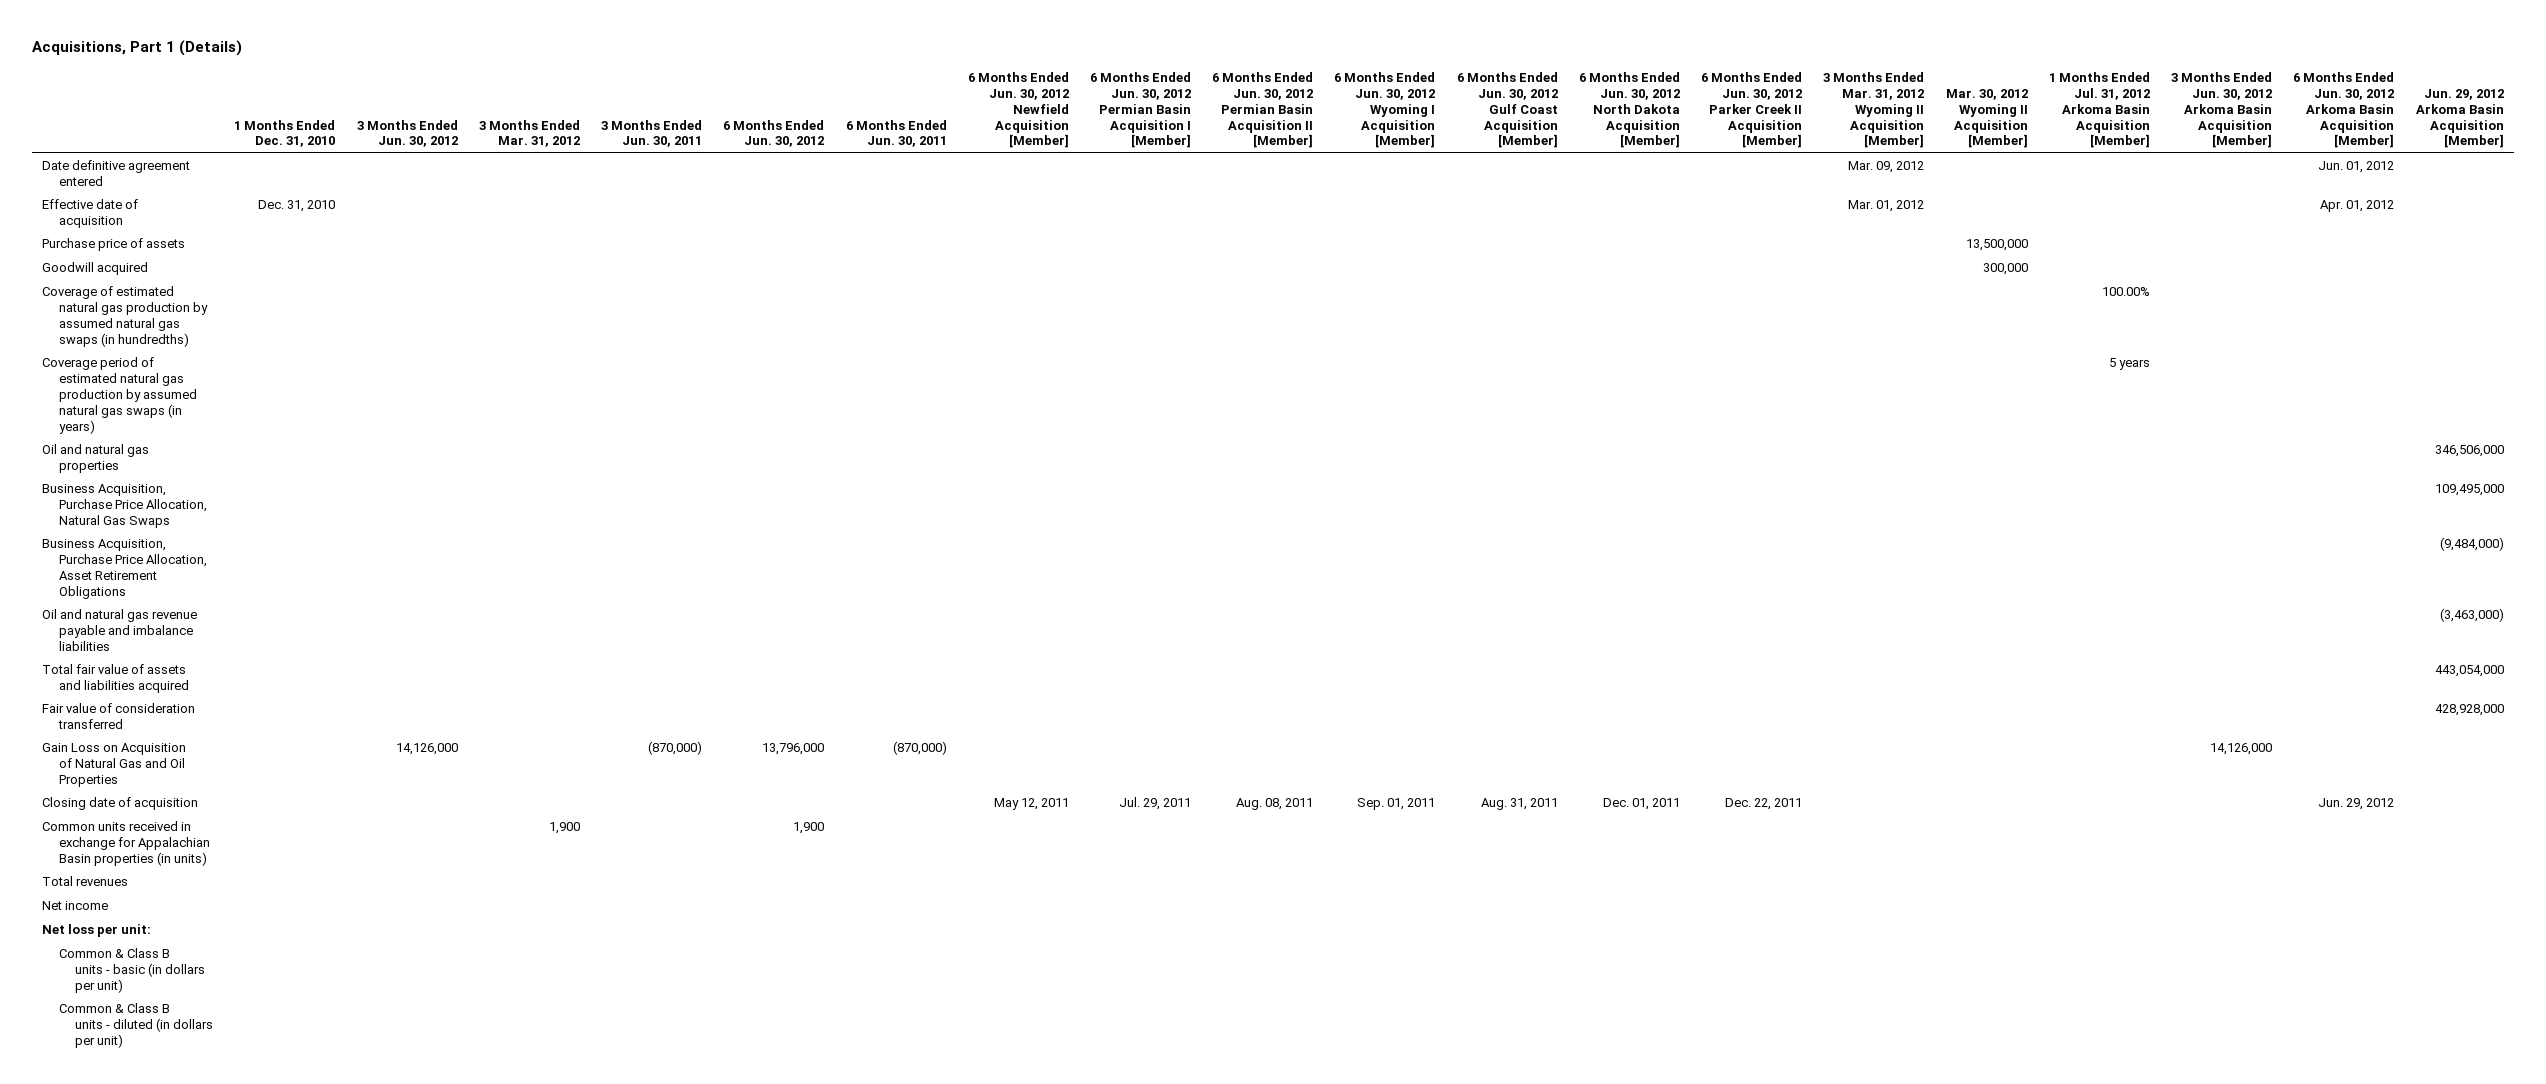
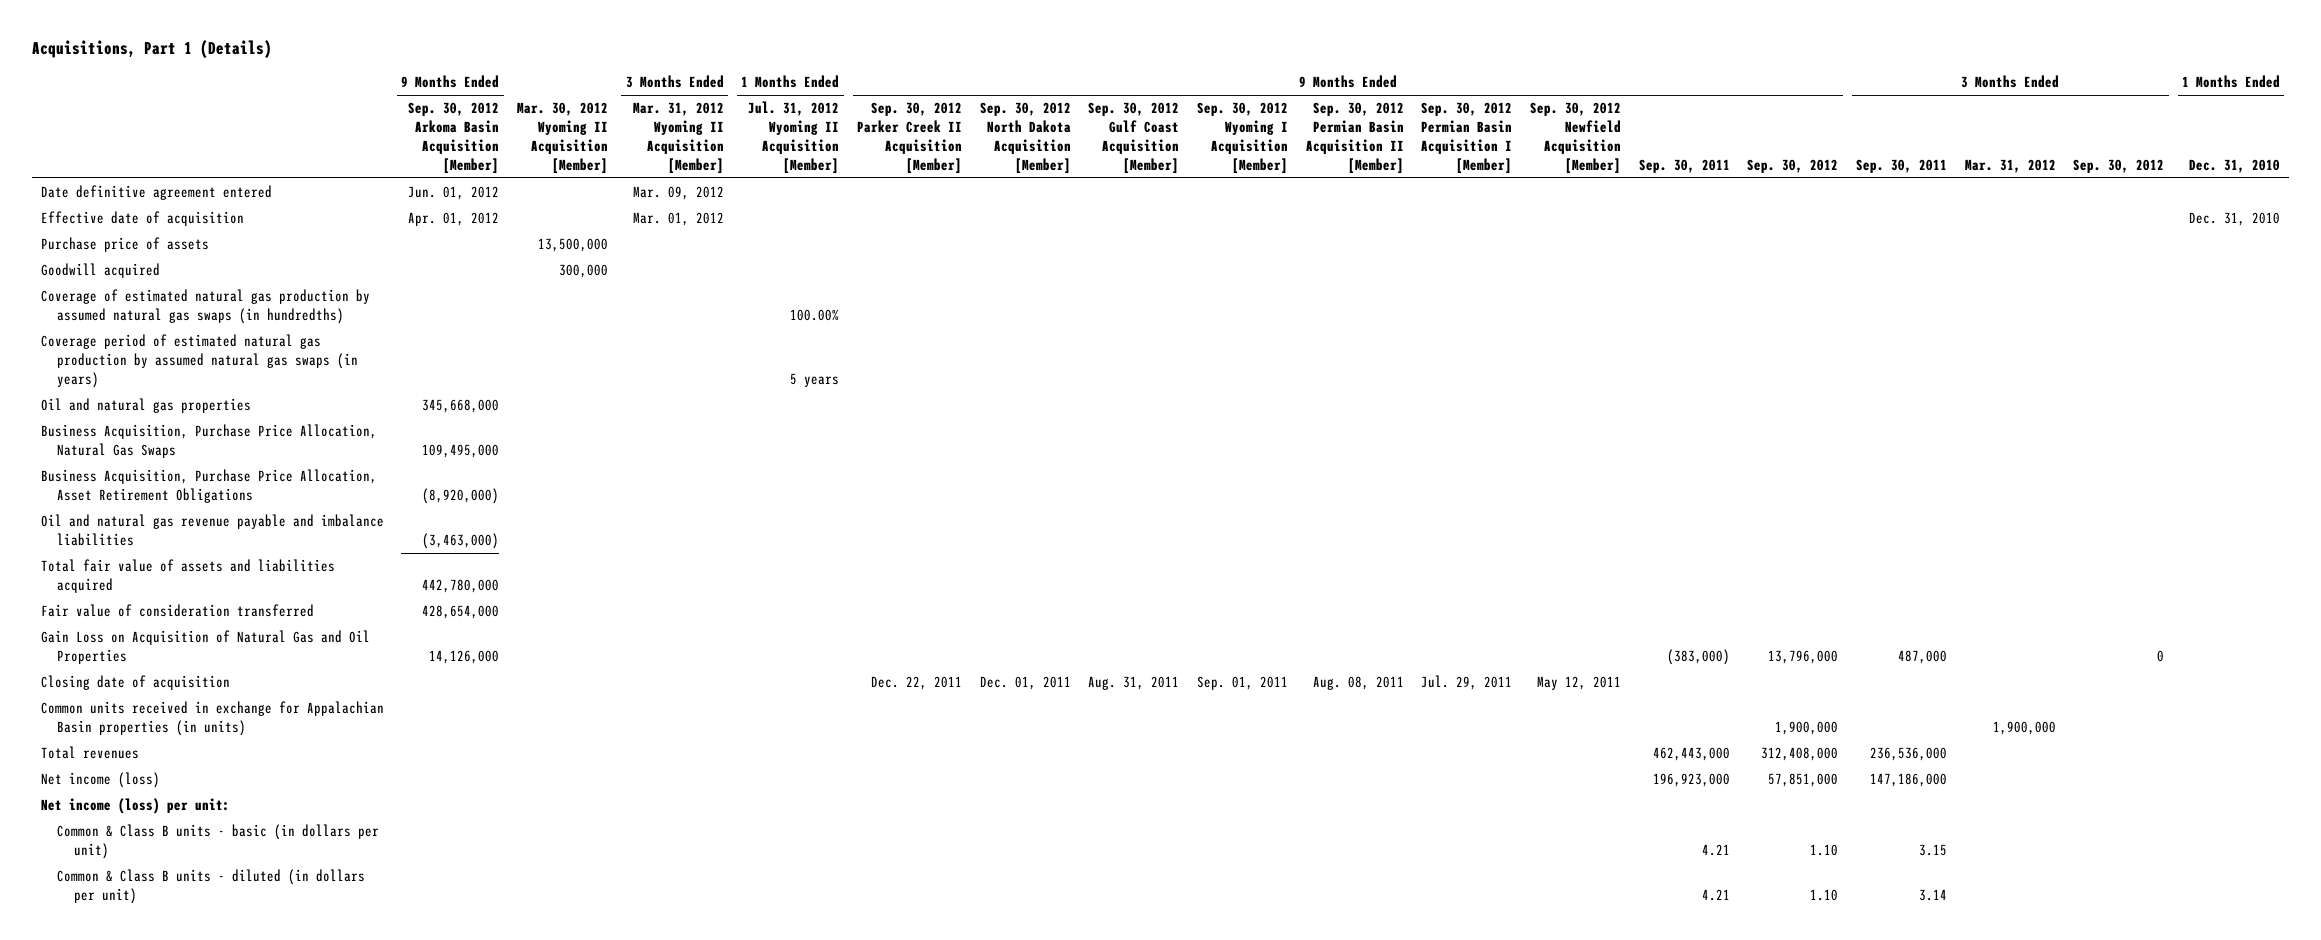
- | 1 Months Ended Dec. 31, 2010 | 3 Months Ended Jun. 30, 2012 | 3 Months Ended Mar. 31, 2012 | 3 Months Ended Jun. 30, 2011 | 6 Months Ended Jun. 30, 2012 | 6 Months Ended Jun. 30, 2011 | 6 Months Ended Jun. 30, 2012 Newfield Acquisition [Member] | 6 Months Ended Jun. 30, 2012 Permian Basin Acquisition I [Member] | 6 Months Ended Jun. 30, 2012 Permian Basin Acquisition II [Member] | 6 Months Ended Jun. 30, 2012 Wyoming I Acquisition [Member] | 6 Months Ended Jun. 30, 2012 Gulf Coast Acquisition [Member] | 6 Months Ended Jun. 30, 2012 North Dakota Acquisition [Member] | 6 Months Ended Jun. 30, 2012 Parker Creek II Acquisition [Member] | 3 Months Ended Mar. 31, 2012 Wyoming II Acquisition [Member] | Mar. 30, 2012 Wyoming II Acquisition [Member] | 1 Months Ended Jul. 31, 2012 Arkoma Basin Acquisition [Member] | 3 Months Ended Jun. 30, 2012 Arkoma Basin Acquisition [Member] | 6 Months Ended Jun. 30, 2012 Arkoma Basin Acquisition [Member] | Jun. 29, 2012 Arkoma Basin Acquisition [Member]
+ | 9 Months Ended Sep. 30, 2012 Arkoma Basin Acquisition [Member] | Mar. 30, 2012 Wyoming II Acquisition [Member] | 3 Months Ended Mar. 31, 2012 Wyoming II Acquisition [Member] | 1 Months Ended Jul. 31, 2012 Wyoming II Acquisition [Member] | 9 Months Ended Sep. 30, 2012 Parker Creek II Acquisition [Member] | 9 Months Ended Sep. 30, 2012 North Dakota Acquisition [Member] | 9 Months Ended Sep. 30, 2012 Gulf Coast Acquisition [Member] | 9 Months Ended Sep. 30, 2012 Wyoming I Acquisition [Member] | 9 Months Ended Sep. 30, 2012 Permian Basin Acquisition II [Member] | 9 Months Ended Sep. 30, 2012 Permian Basin Acquisition I [Member] | 9 Months Ended Sep. 30, 2012 Newfield Acquisition [Member] | 9 Months Ended Sep. 30, 2011 | 9 Months Ended Sep. 30, 2012 | 3 Months Ended Sep. 30, 2011 | 3 Months Ended Mar. 31, 2012 | 3 Months Ended Sep. 30, 2012 | 1 Months Ended Dec. 31, 2010
- Common units received in exchange for Appalachian Basin properties (in units) | | | 1,900 | | 1,900 | | | | | | | | | | | | | |
+ Common units received in exchange for Appalachian Basin properties (in units) | | | | | | | | | | | | | 1,900,000 | | 1,900,000 | |
- Net income
- Net loss per unit:
+ Net income (loss) | | | | | | | | | | | | 196,923,000 | 57,851,000 | 147,186,000 | | |
+ Net income (loss) per unit:

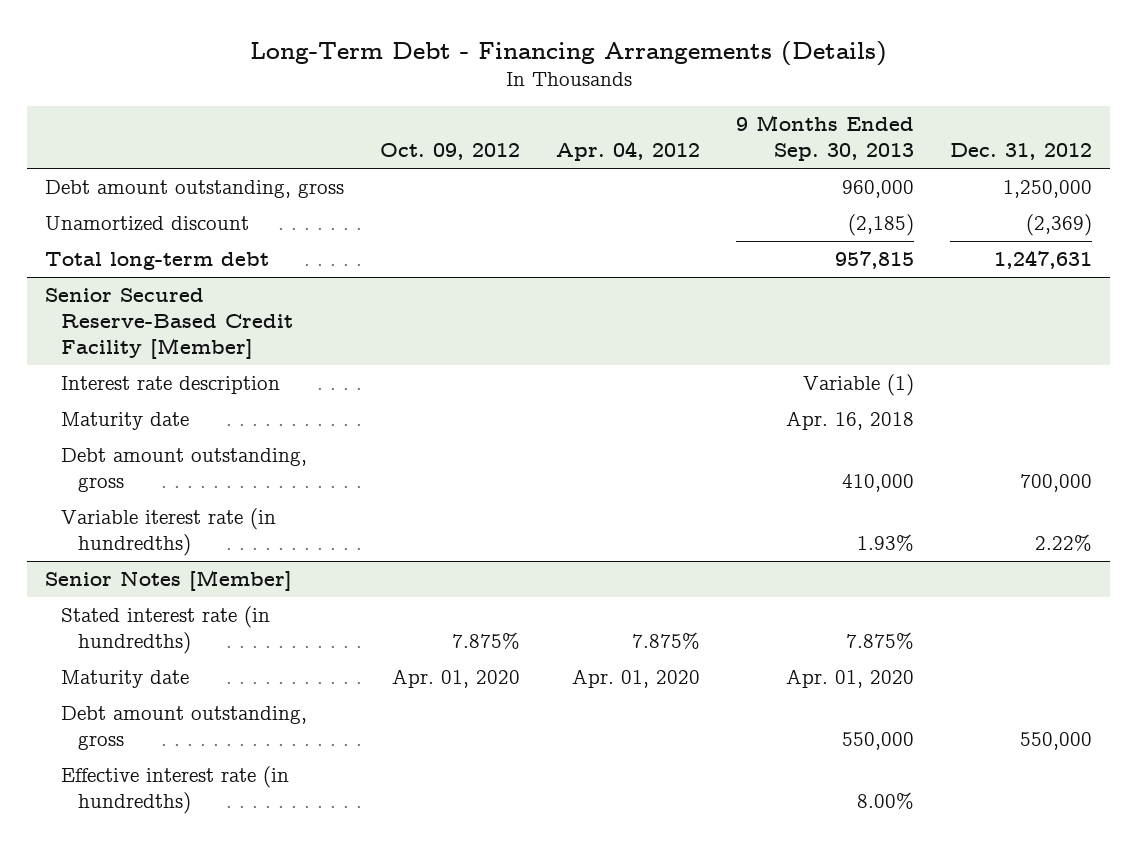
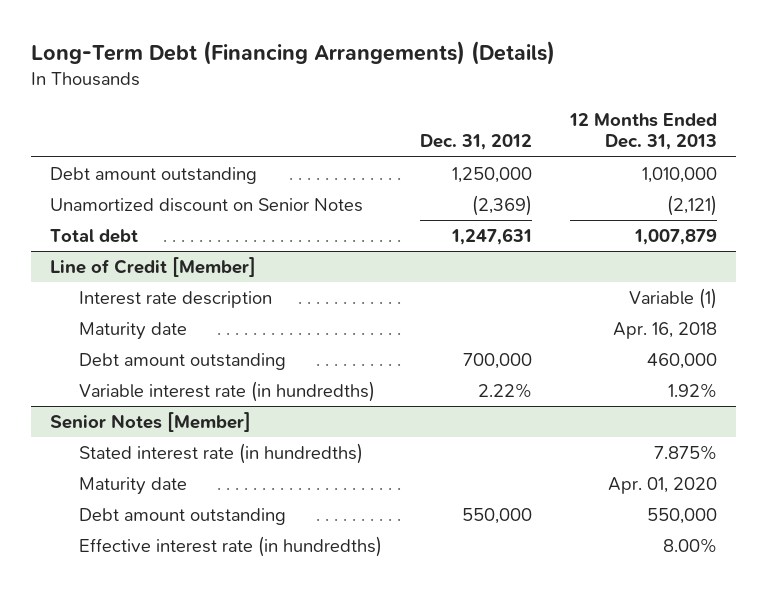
- Long-Term Debt - Financing Arrangements (Details)
+ Long-Term Debt (Financing Arrangements) (Details)
- | Oct. 09, 2012 | Apr. 04, 2012 | 9 Months Ended Sep. 30, 2013 | Dec. 31, 2012
+ | Dec. 31, 2012 | 12 Months Ended Dec. 31, 2013
- Debt amount outstanding, gross | | | 960,000 | 1,250,000
- Unamortized discount | | | (2,185) | (2,369)
- Total long-term debt | | | 957,815 | 1,247,631
- Senior Secured Reserve-Based Credit Facility [Member]
- Interest rate description | | | Variable (1) |
- Maturity date | | | Apr. 16, 2018 |
- Debt amount outstanding, gross | | | 410,000 | 700,000
- Variable iterest rate (in hundredths) | | | 1.93% | 2.22%
+ Debt amount outstanding | 1,250,000 | 1,010,000
+ Unamortized discount on Senior Notes | (2,369) | (2,121)
+ Total debt | 1,247,631 | 1,007,879
+ Line of Credit [Member]
+ Interest rate description | | Variable (1)
+ Maturity date | | Apr. 16, 2018
+ Debt amount outstanding | 700,000 | 460,000
+ Variable interest rate (in hundredths) | 2.22% | 1.92%
@ Senior Notes [Member]
- Debt amount outstanding, gross | | | 550,000 | 550,000
+ Debt amount outstanding | 550,000 | 550,000

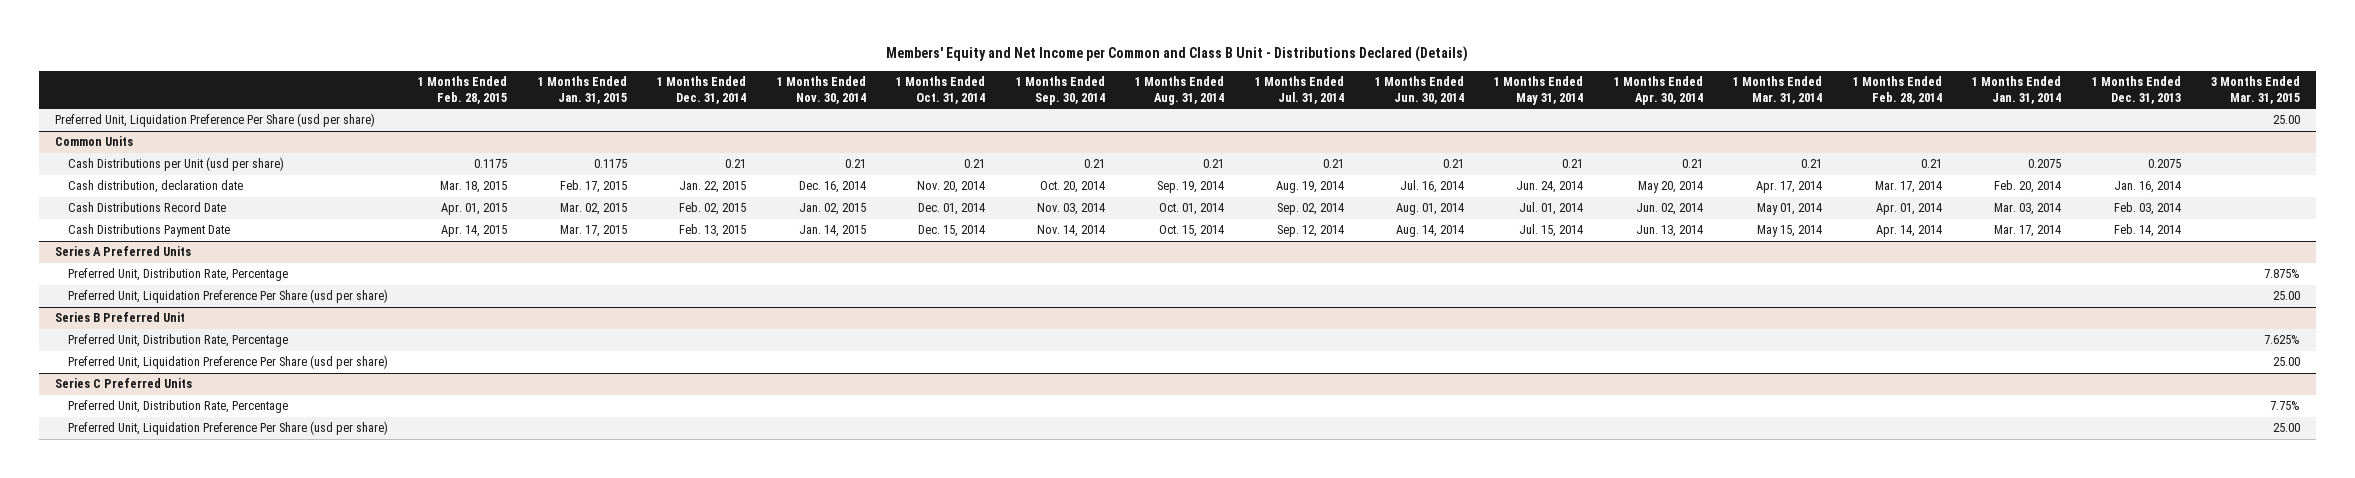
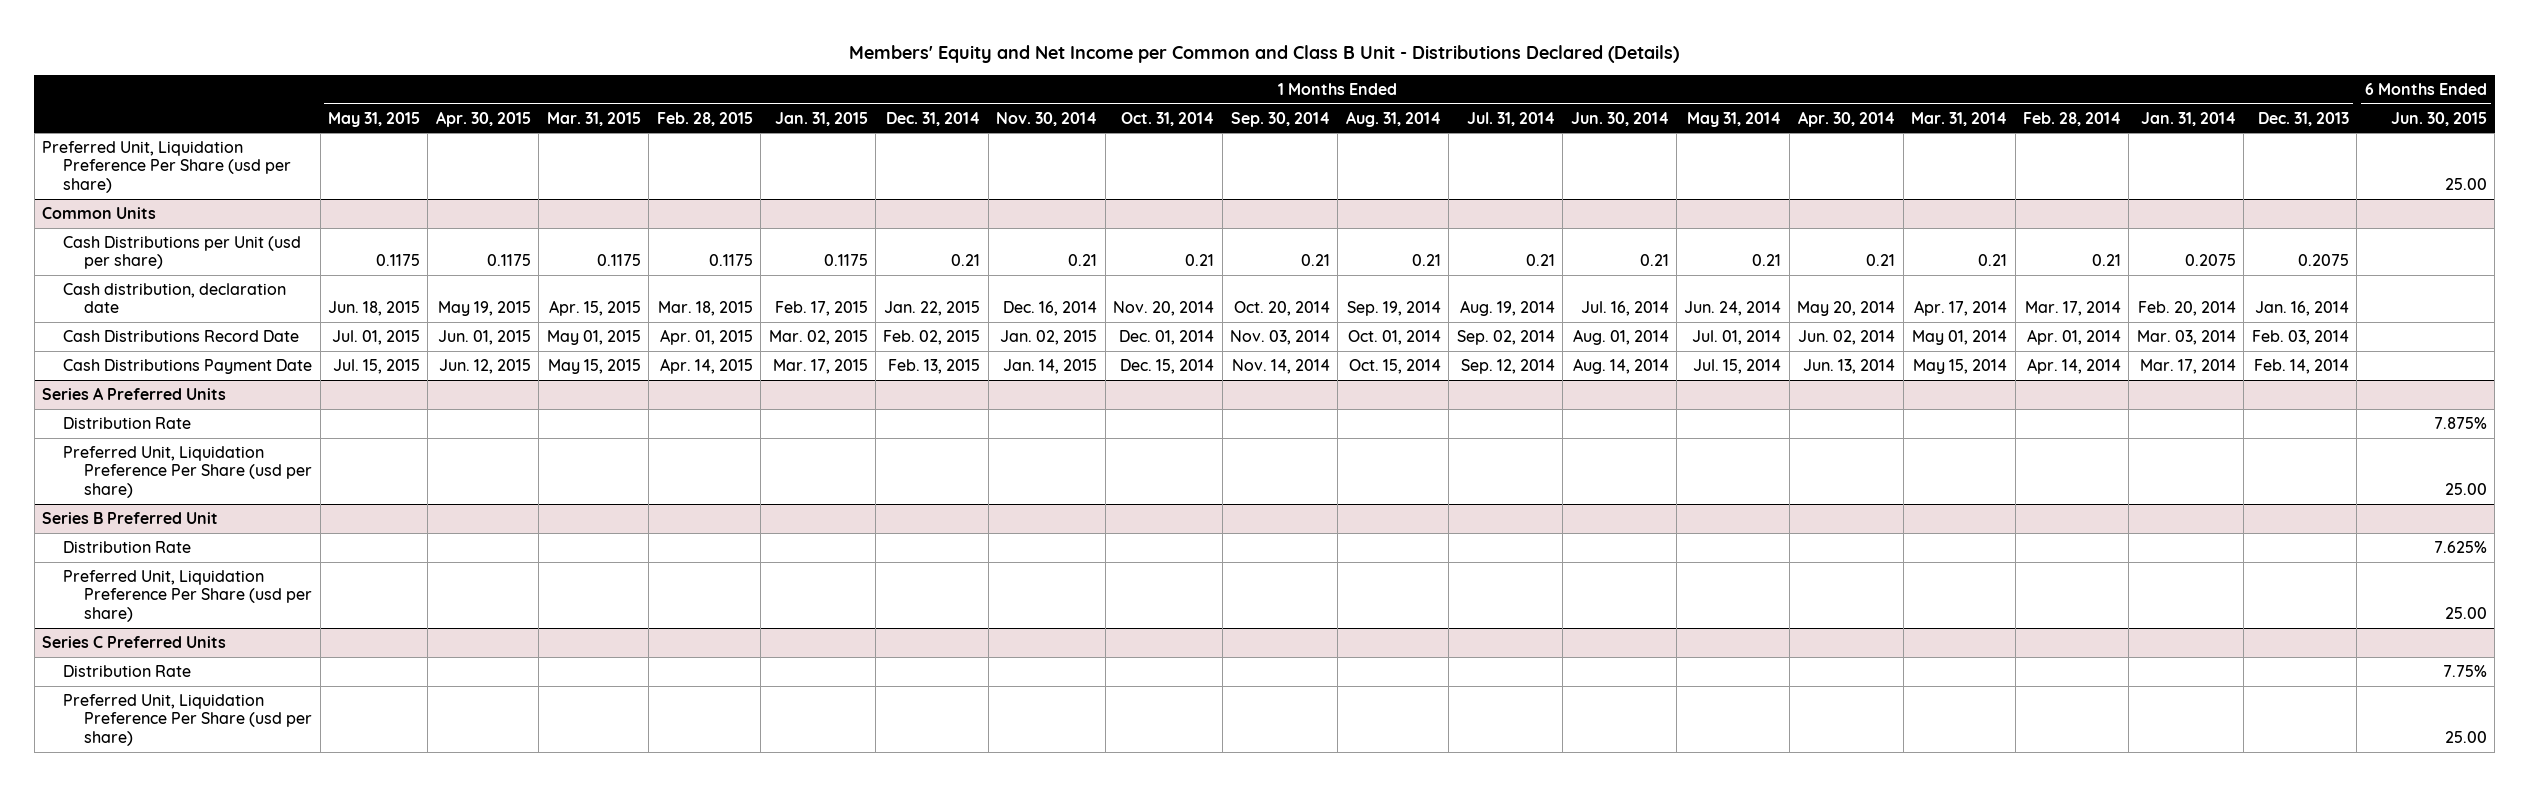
- | 1 Months Ended Feb. 28, 2015 | 1 Months Ended Jan. 31, 2015 | 1 Months Ended Dec. 31, 2014 | 1 Months Ended Nov. 30, 2014 | 1 Months Ended Oct. 31, 2014 | 1 Months Ended Sep. 30, 2014 | 1 Months Ended Aug. 31, 2014 | 1 Months Ended Jul. 31, 2014 | 1 Months Ended Jun. 30, 2014 | 1 Months Ended May 31, 2014 | 1 Months Ended Apr. 30, 2014 | 1 Months Ended Mar. 31, 2014 | 1 Months Ended Feb. 28, 2014 | 1 Months Ended Jan. 31, 2014 | 1 Months Ended Dec. 31, 2013 | 3 Months Ended Mar. 31, 2015
+ | 1 Months Ended May 31, 2015 | 1 Months Ended Apr. 30, 2015 | 1 Months Ended Mar. 31, 2015 | 1 Months Ended Feb. 28, 2015 | 1 Months Ended Jan. 31, 2015 | 1 Months Ended Dec. 31, 2014 | 1 Months Ended Nov. 30, 2014 | 1 Months Ended Oct. 31, 2014 | 1 Months Ended Sep. 30, 2014 | 1 Months Ended Aug. 31, 2014 | 1 Months Ended Jul. 31, 2014 | 1 Months Ended Jun. 30, 2014 | 1 Months Ended May 31, 2014 | 1 Months Ended Apr. 30, 2014 | 1 Months Ended Mar. 31, 2014 | 1 Months Ended Feb. 28, 2014 | 1 Months Ended Jan. 31, 2014 | 1 Months Ended Dec. 31, 2013 | 6 Months Ended Jun. 30, 2015
@ Series A Preferred Units
- Preferred Unit, Distribution Rate, Percentage | | | | | | | | | | | | | | | | 7.875%
+ Distribution Rate | | | | | | | | | | | | | | | | | | | 7.875%
@ Series B Preferred Unit
- Preferred Unit, Distribution Rate, Percentage | | | | | | | | | | | | | | | | 7.625%
+ Distribution Rate | | | | | | | | | | | | | | | | | | | 7.625%
@ Series C Preferred Units
- Preferred Unit, Distribution Rate, Percentage | | | | | | | | | | | | | | | | 7.75%
+ Distribution Rate | | | | | | | | | | | | | | | | | | | 7.75%

